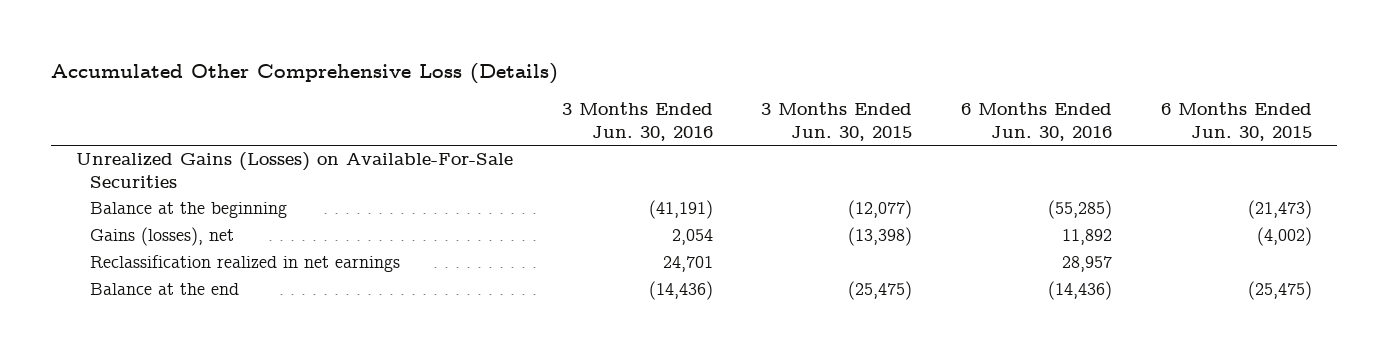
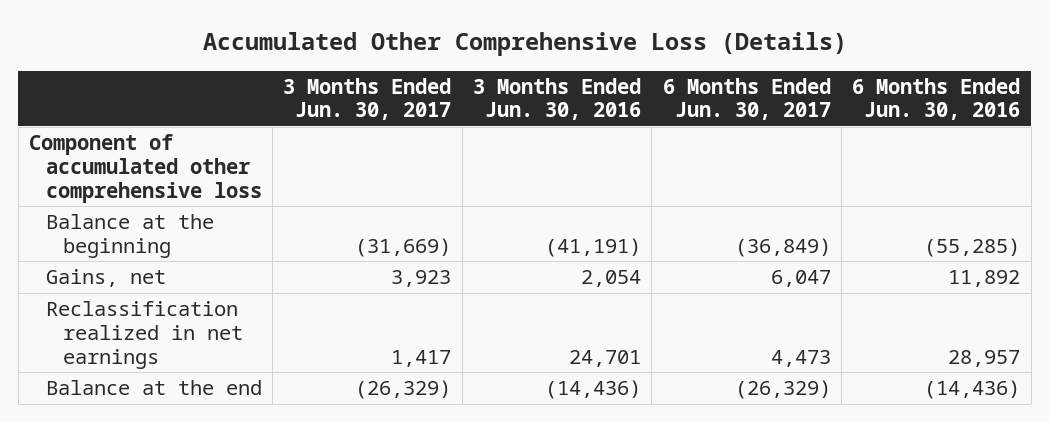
- | 3 Months Ended Jun. 30, 2016 | 3 Months Ended Jun. 30, 2015 | 6 Months Ended Jun. 30, 2016 | 6 Months Ended Jun. 30, 2015
+ | 3 Months Ended Jun. 30, 2017 | 3 Months Ended Jun. 30, 2016 | 6 Months Ended Jun. 30, 2017 | 6 Months Ended Jun. 30, 2016
- Unrealized Gains (Losses) on Available-For-Sale Securities
+ Component of accumulated other comprehensive loss
- Gains (losses), net | 2,054 | (13,398) | 11,892 | (4,002)
+ Gains, net | 3,923 | 2,054 | 6,047 | 11,892

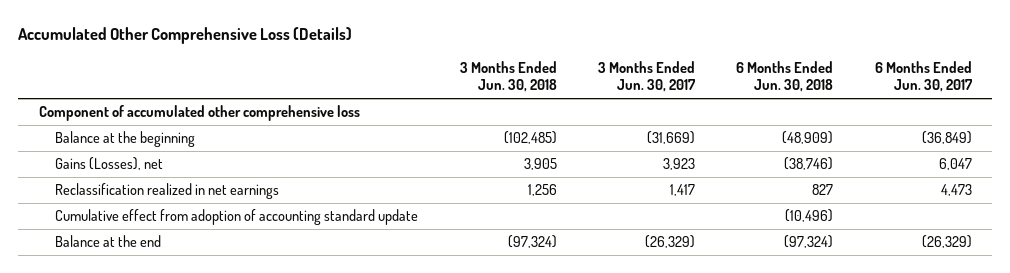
- | 3 Months Ended Jun. 30, 2017 | 3 Months Ended Jun. 30, 2016 | 6 Months Ended Jun. 30, 2017 | 6 Months Ended Jun. 30, 2016
+ | 3 Months Ended Jun. 30, 2018 | 3 Months Ended Jun. 30, 2017 | 6 Months Ended Jun. 30, 2018 | 6 Months Ended Jun. 30, 2017
- Gains, net | 3,923 | 2,054 | 6,047 | 11,892
+ Gains (Losses), net | 3,905 | 3,923 | (38,746) | 6,047
+ Cumulative effect from adoption of accounting standard update | | | (10,496) |

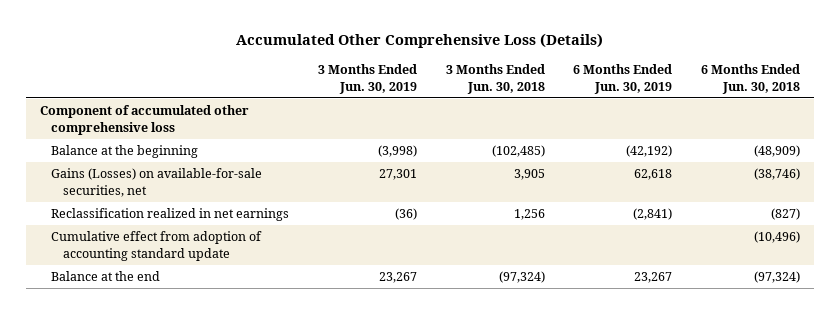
- | 3 Months Ended Jun. 30, 2018 | 3 Months Ended Jun. 30, 2017 | 6 Months Ended Jun. 30, 2018 | 6 Months Ended Jun. 30, 2017
+ | 3 Months Ended Jun. 30, 2019 | 3 Months Ended Jun. 30, 2018 | 6 Months Ended Jun. 30, 2019 | 6 Months Ended Jun. 30, 2018
- Gains (Losses), net | 3,905 | 3,923 | (38,746) | 6,047
- Reclassification realized in net earnings | 1,256 | 1,417 | 827 | 4,473
+ Gains (Losses) on available-for-sale securities, net | 27,301 | 3,905 | 62,618 | (38,746)
+ Reclassification realized in net earnings | (36) | 1,256 | (2,841) | (827)

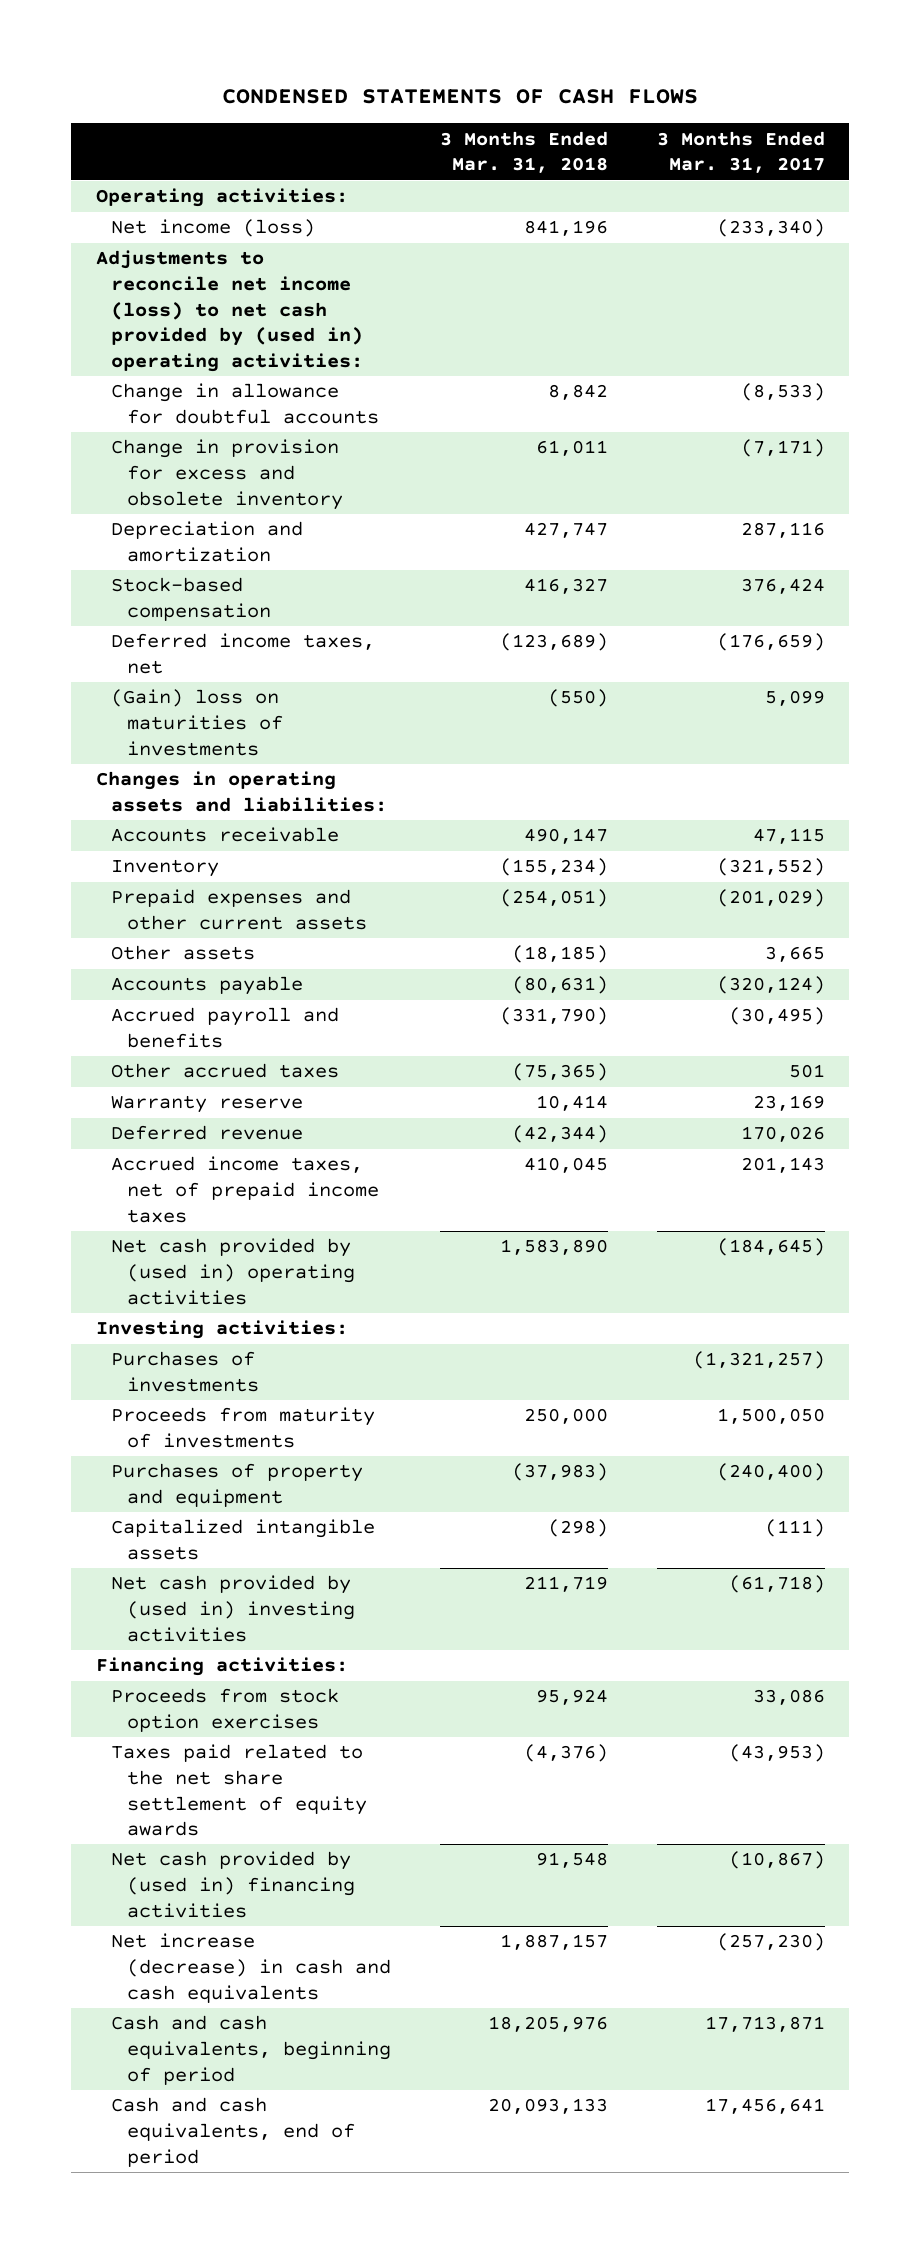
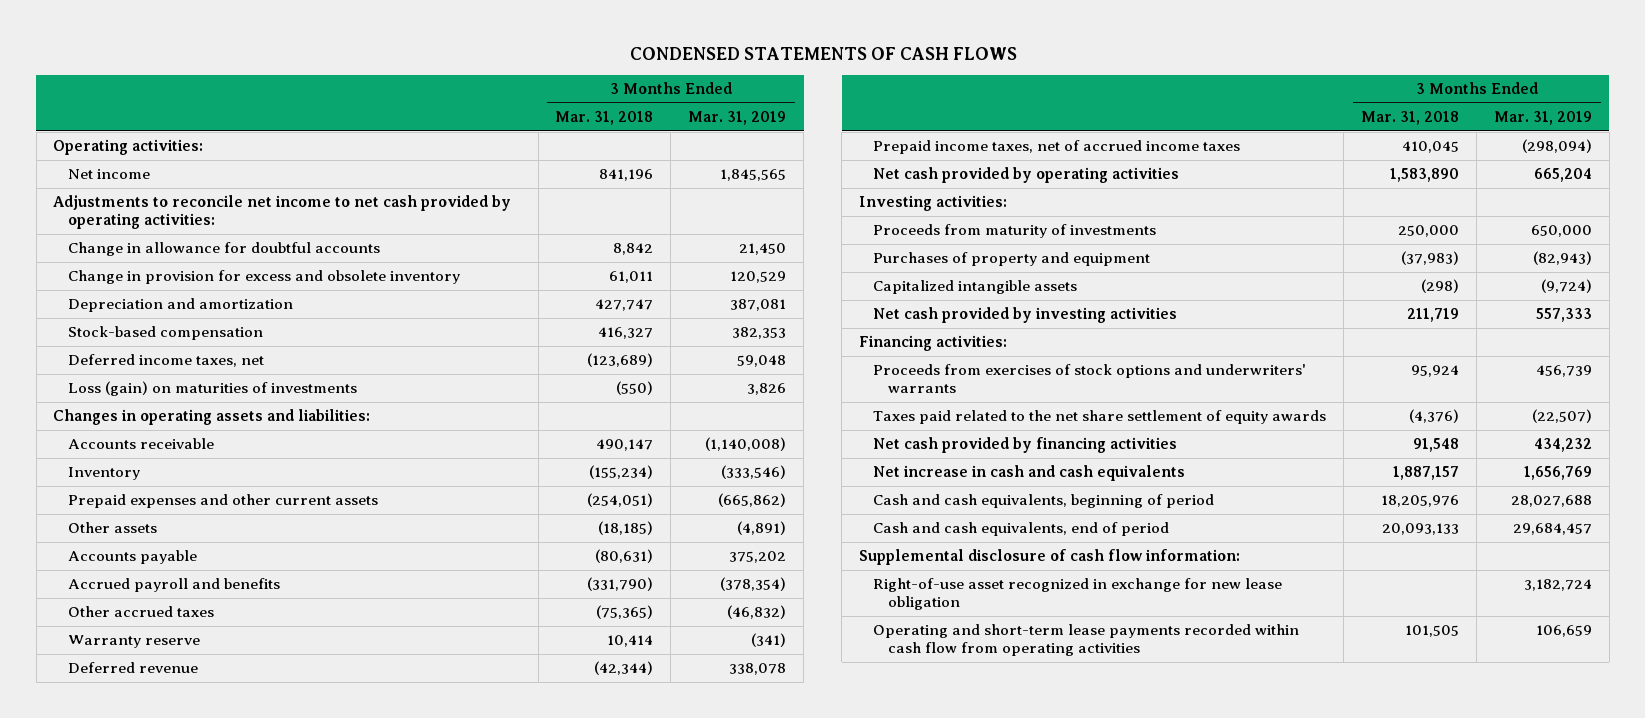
- | 3 Months Ended Mar. 31, 2018 | 3 Months Ended Mar. 31, 2017
+ | 3 Months Ended Mar. 31, 2018 | 3 Months Ended Mar. 31, 2019
- Net income (loss) | 841,196 | (233,340)
- Adjustments to reconcile net income (loss) to net cash provided by (used in) operating activities:
+ Net income | 841,196 | 1,845,565
+ Adjustments to reconcile net income to net cash provided by operating activities:
- (Gain) loss on maturities of investments | (550) | 5,099
+ Loss (gain) on maturities of investments | (550) | 3,826
- Accrued income taxes, net of prepaid income taxes | 410,045 | 201,143
- Net cash provided by (used in) operating activities | 1,583,890 | (184,645)
+ Prepaid income taxes, net of accrued income taxes | 410,045 | (298,094)
+ Net cash provided by operating activities | 1,583,890 | 665,204
- Purchases of investments | | (1,321,257)
- Net cash provided by (used in) investing activities | 211,719 | (61,718)
+ Net cash provided by investing activities | 211,719 | 557,333
- Proceeds from stock option exercises | 95,924 | 33,086
+ Proceeds from exercises of stock options and underwriters' warrants | 95,924 | 456,739
- Net cash provided by (used in) financing activities | 91,548 | (10,867)
- Net increase (decrease) in cash and cash equivalents | 1,887,157 | (257,230)
+ Net cash provided by financing activities | 91,548 | 434,232
+ Net increase in cash and cash equivalents | 1,887,157 | 1,656,769
+ Supplemental disclosure of cash flow information:
+ Right-of-use asset recognized in exchange for new lease obligation | | 3,182,724
+ Operating and short-term lease payments recorded within cash flow from operating activities | 101,505 | 106,659

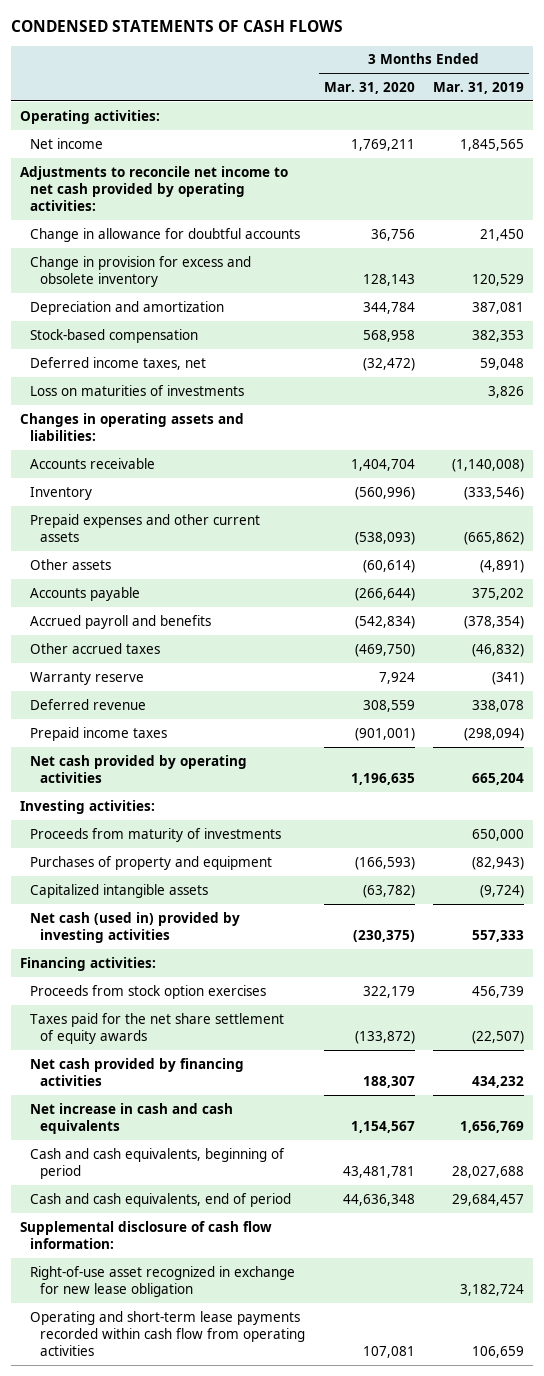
- | 3 Months Ended Mar. 31, 2018 | 3 Months Ended Mar. 31, 2019
+ | 3 Months Ended Mar. 31, 2020 | 3 Months Ended Mar. 31, 2019
- Loss (gain) on maturities of investments | (550) | 3,826
+ Loss on maturities of investments | | 3,826
- Prepaid income taxes, net of accrued income taxes | 410,045 | (298,094)
+ Prepaid income taxes | (901,001) | (298,094)
- Net cash provided by investing activities | 211,719 | 557,333
+ Net cash (used in) provided by investing activities | (230,375) | 557,333
- Proceeds from exercises of stock options and underwriters' warrants | 95,924 | 456,739
- Taxes paid related to the net share settlement of equity awards | (4,376) | (22,507)
+ Proceeds from stock option exercises | 322,179 | 456,739
+ Taxes paid for the net share settlement of equity awards | (133,872) | (22,507)

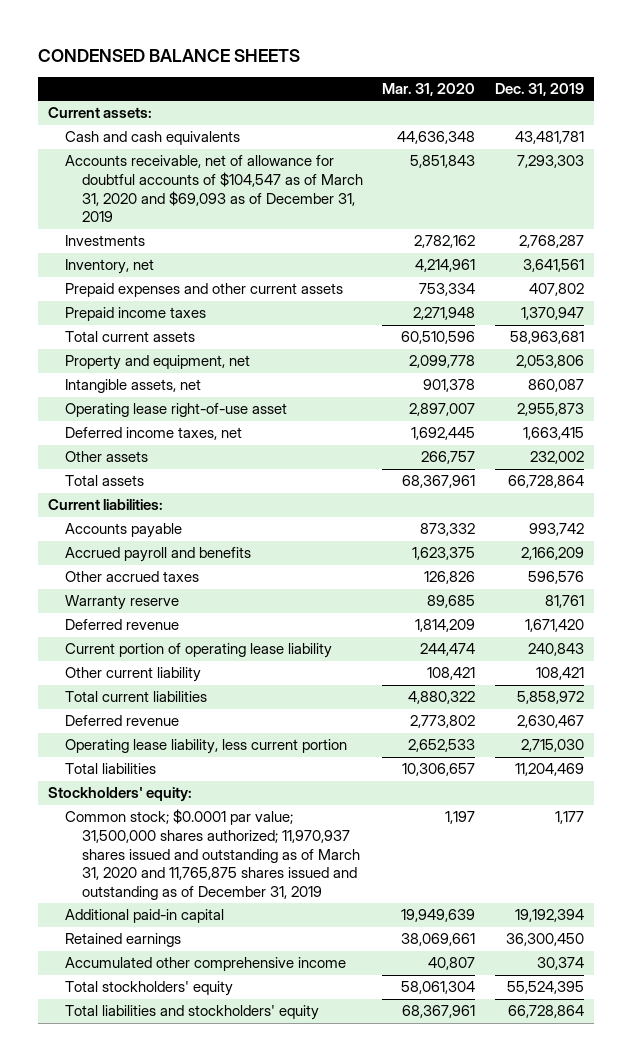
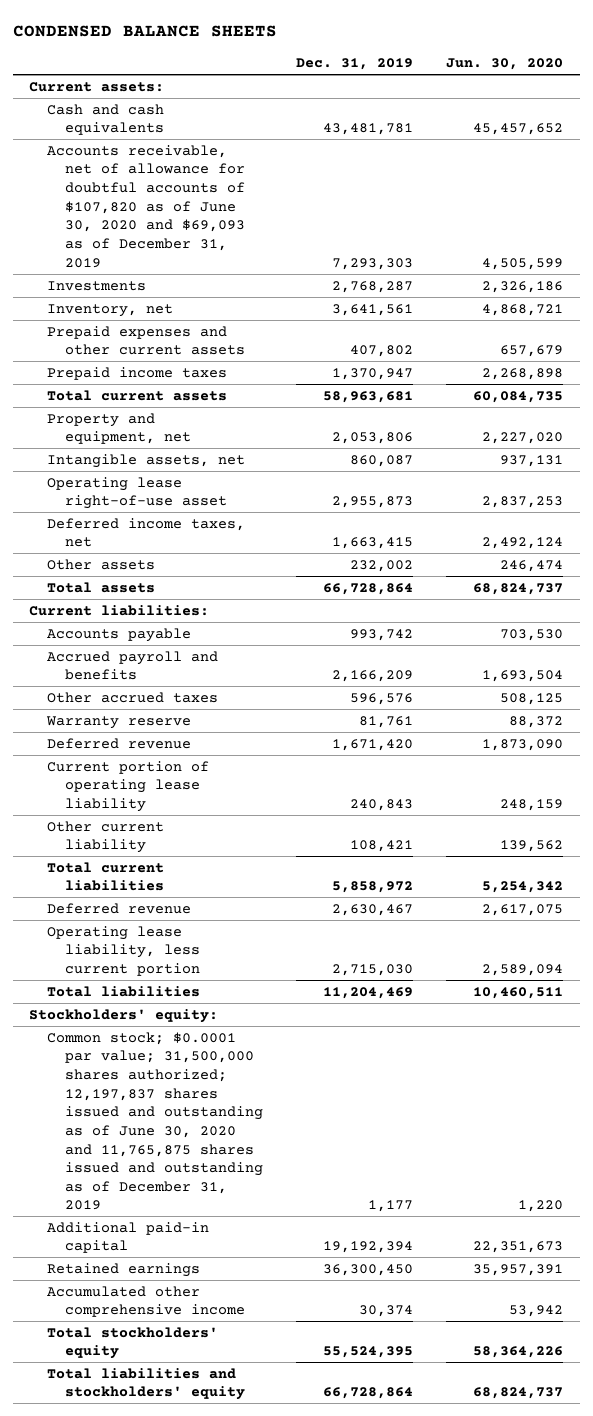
- | Mar. 31, 2020 | Dec. 31, 2019
+ | Dec. 31, 2019 | Jun. 30, 2020
- Accounts receivable, net of allowance for doubtful accounts of $104,547 as of March 31, 2020 and $69,093 as of December 31, 2019 | 5,851,843 | 7,293,303
+ Accounts receivable, net of allowance for doubtful accounts of $107,820 as of June 30, 2020 and $69,093 as of December 31, 2019 | 7,293,303 | 4,505,599
- Common stock; $0.0001 par value; 31,500,000 shares authorized; 11,970,937 shares issued and outstanding as of March 31, 2020 and 11,765,875 shares issued and outstanding as of December 31, 2019 | 1,197 | 1,177
+ Common stock; $0.0001 par value; 31,500,000 shares authorized; 12,197,837 shares issued and outstanding as of June 30, 2020 and 11,765,875 shares issued and outstanding as of December 31, 2019 | 1,177 | 1,220

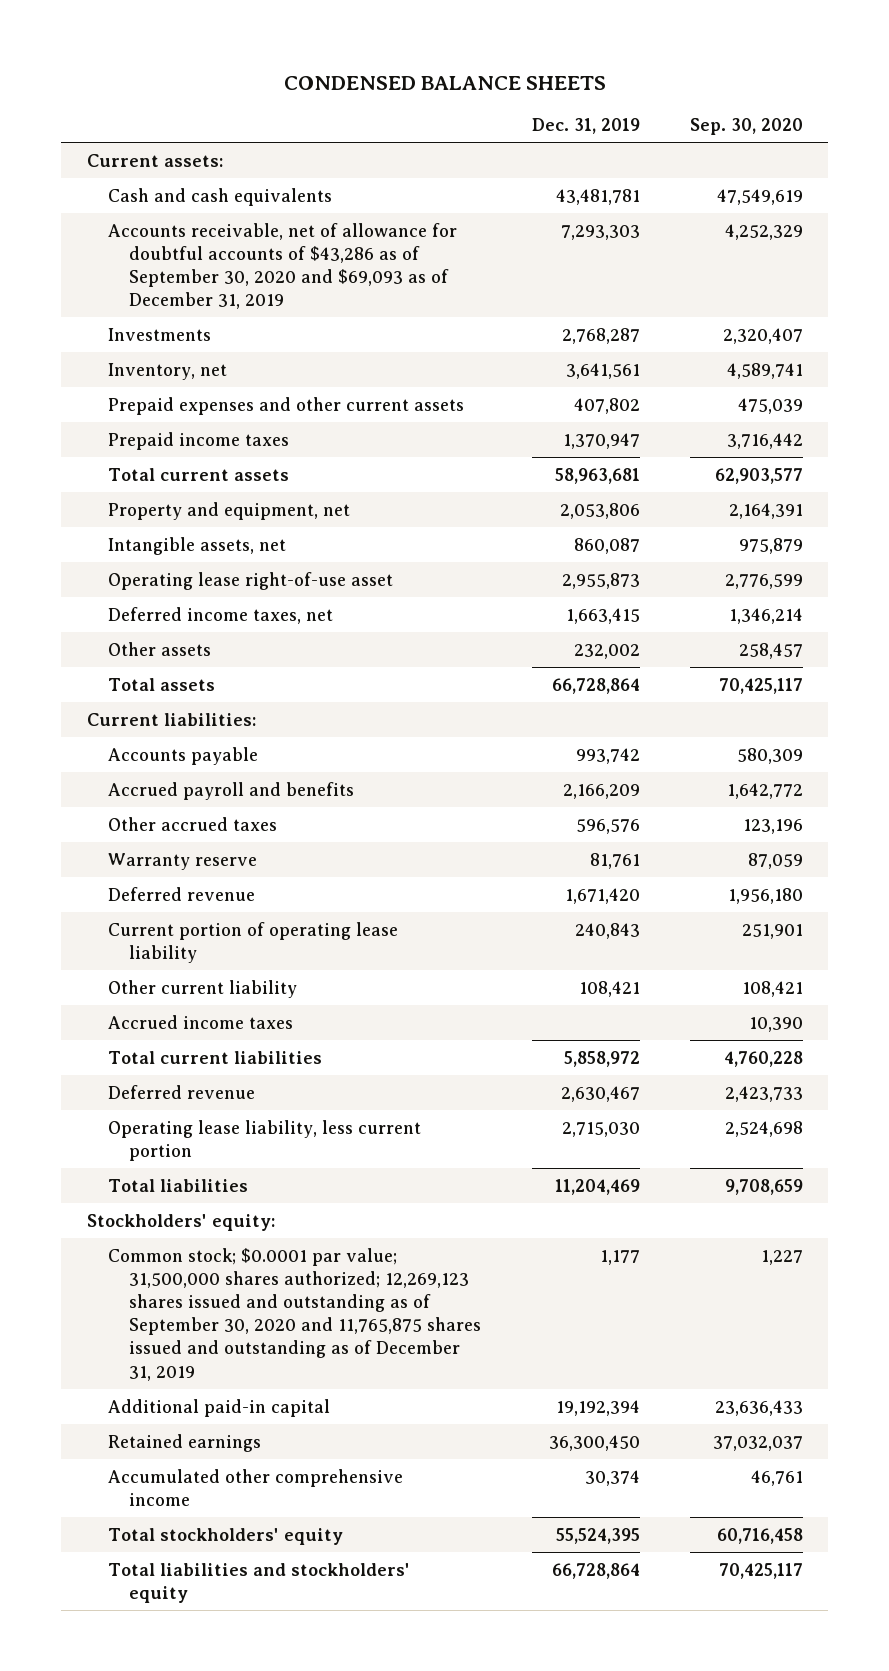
- | Dec. 31, 2019 | Jun. 30, 2020
+ | Dec. 31, 2019 | Sep. 30, 2020
- Accounts receivable, net of allowance for doubtful accounts of $107,820 as of June 30, 2020 and $69,093 as of December 31, 2019 | 7,293,303 | 4,505,599
+ Accounts receivable, net of allowance for doubtful accounts of $43,286 as of September 30, 2020 and $69,093 as of December 31, 2019 | 7,293,303 | 4,252,329
+ Accrued income taxes | | 10,390
- Common stock; $0.0001 par value; 31,500,000 shares authorized; 12,197,837 shares issued and outstanding as of June 30, 2020 and 11,765,875 shares issued and outstanding as of December 31, 2019 | 1,177 | 1,220
+ Common stock; $0.0001 par value; 31,500,000 shares authorized; 12,269,123 shares issued and outstanding as of September 30, 2020 and 11,765,875 shares issued and outstanding as of December 31, 2019 | 1,177 | 1,227

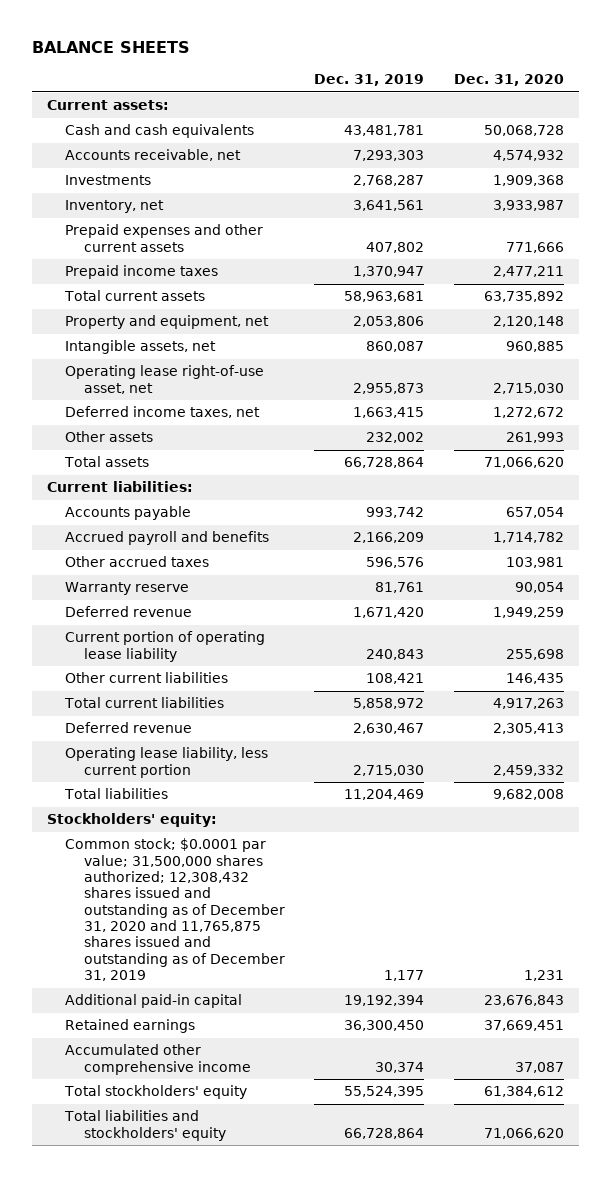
- CONDENSED BALANCE SHEETS
+ BALANCE SHEETS
- | Dec. 31, 2019 | Sep. 30, 2020
+ | Dec. 31, 2019 | Dec. 31, 2020
- Accounts receivable, net of allowance for doubtful accounts of $43,286 as of September 30, 2020 and $69,093 as of December 31, 2019 | 7,293,303 | 4,252,329
+ Accounts receivable, net | 7,293,303 | 4,574,932
- Operating lease right-of-use asset | 2,955,873 | 2,776,599
+ Operating lease right-of-use asset, net | 2,955,873 | 2,715,030
- Other current liability | 108,421 | 108,421
- Accrued income taxes | | 10,390
+ Other current liabilities | 108,421 | 146,435
- Common stock; $0.0001 par value; 31,500,000 shares authorized; 12,269,123 shares issued and outstanding as of September 30, 2020 and 11,765,875 shares issued and outstanding as of December 31, 2019 | 1,177 | 1,227
+ Common stock; $0.0001 par value; 31,500,000 shares authorized; 12,308,432 shares issued and outstanding as of December 31, 2020 and 11,765,875 shares issued and outstanding as of December 31, 2019 | 1,177 | 1,231

